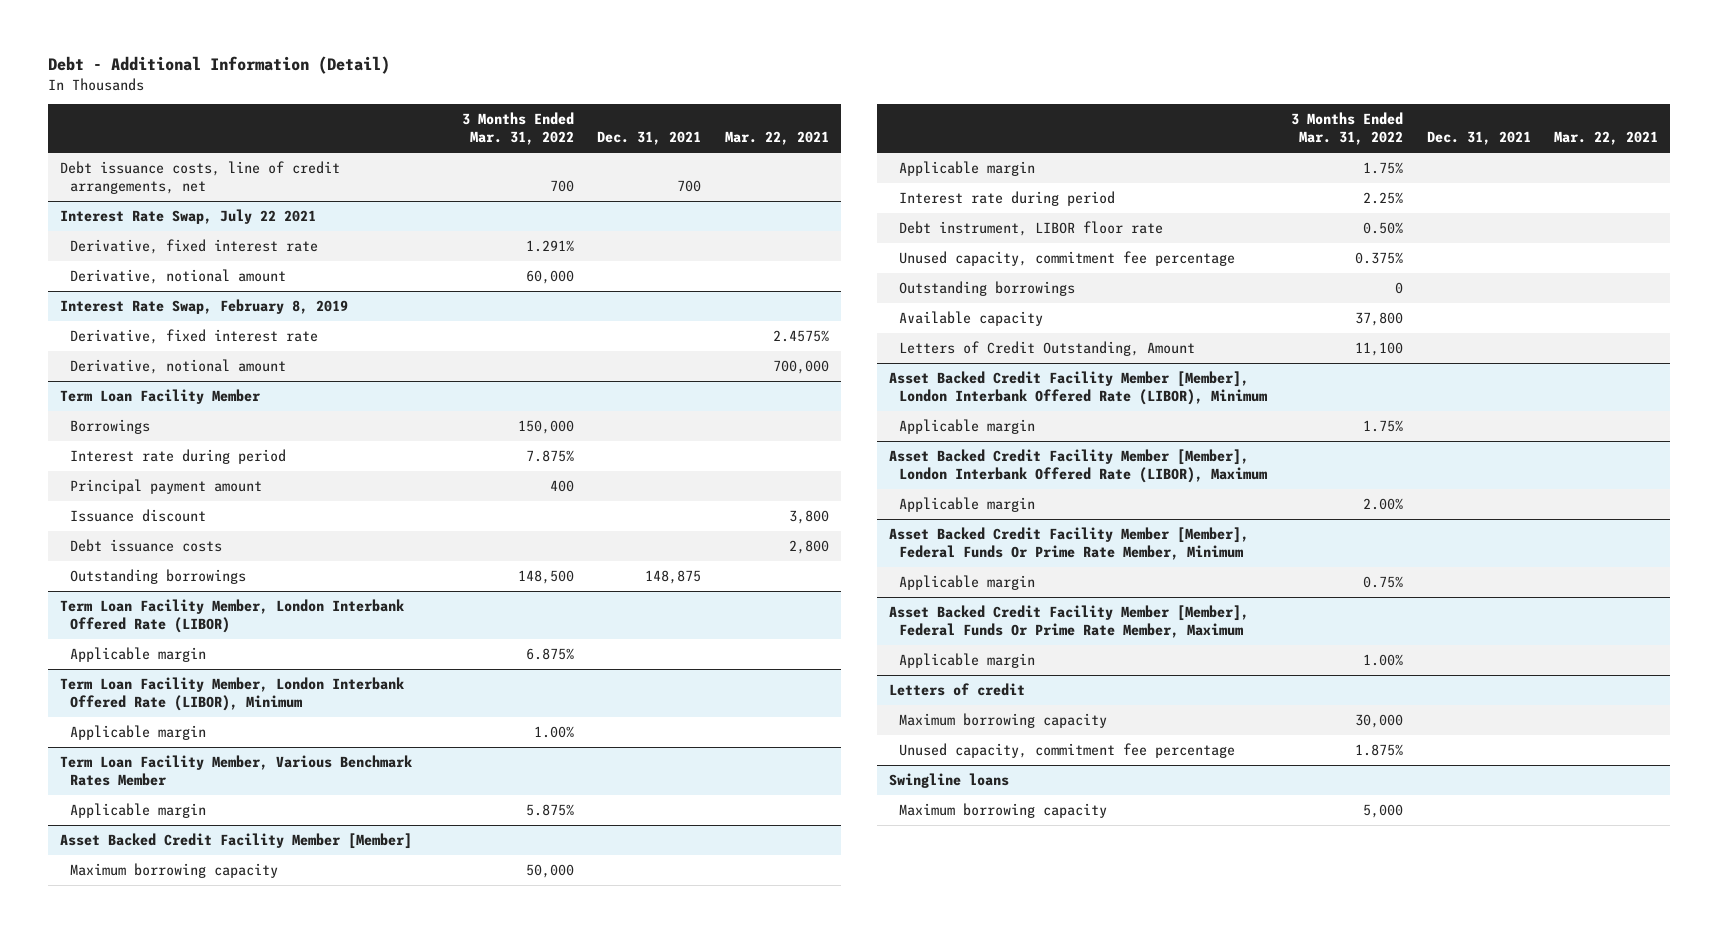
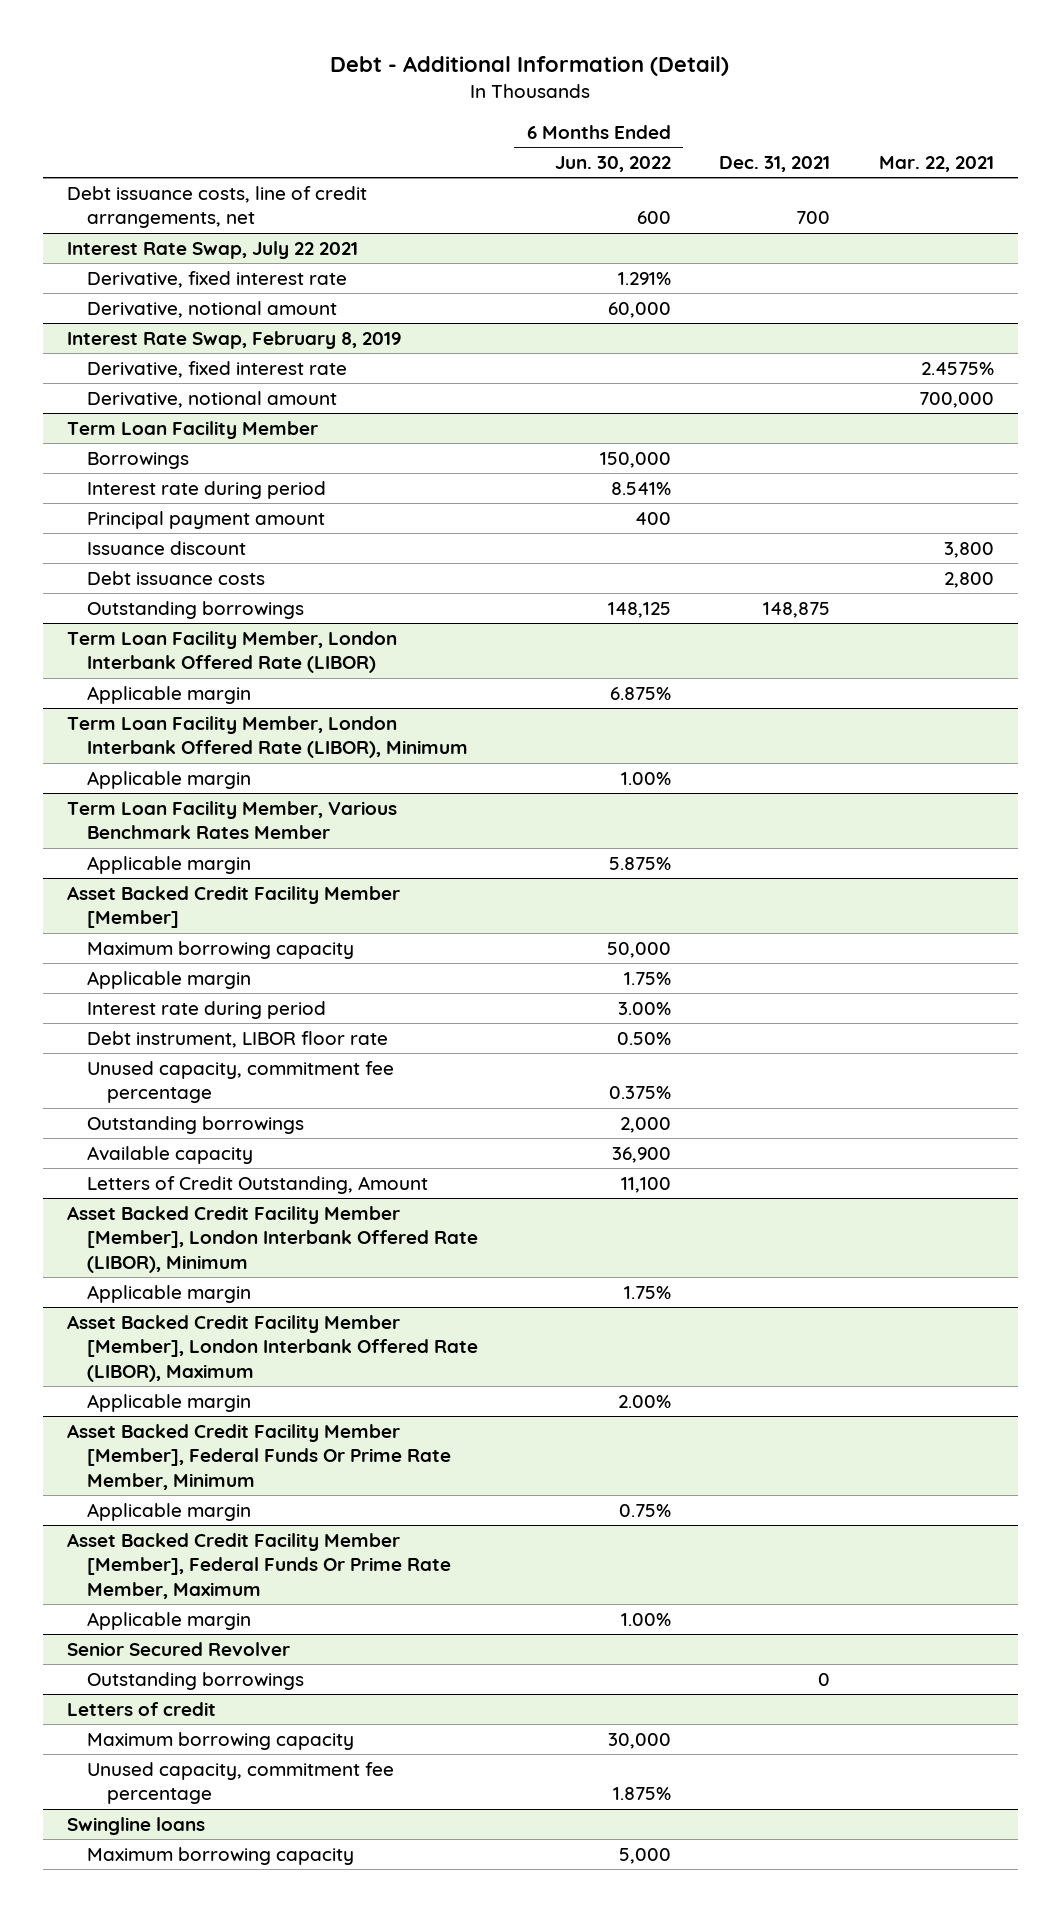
- | 3 Months Ended Mar. 31, 2022 | Dec. 31, 2021 | Mar. 22, 2021
+ | 6 Months Ended Jun. 30, 2022 | Dec. 31, 2021 | Mar. 22, 2021
+ Senior Secured Revolver
+ Outstanding borrowings | | 0 |

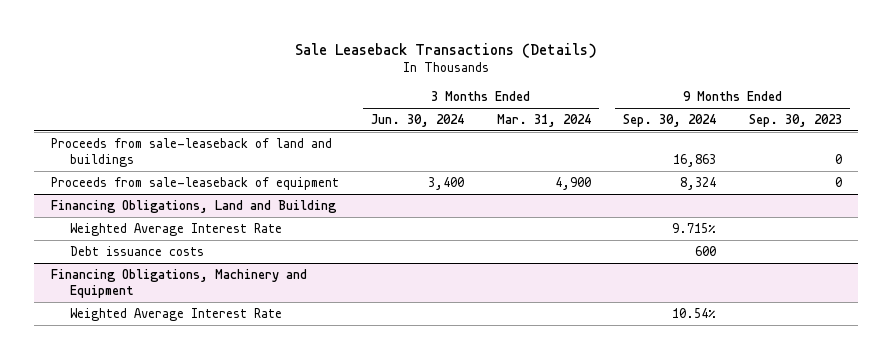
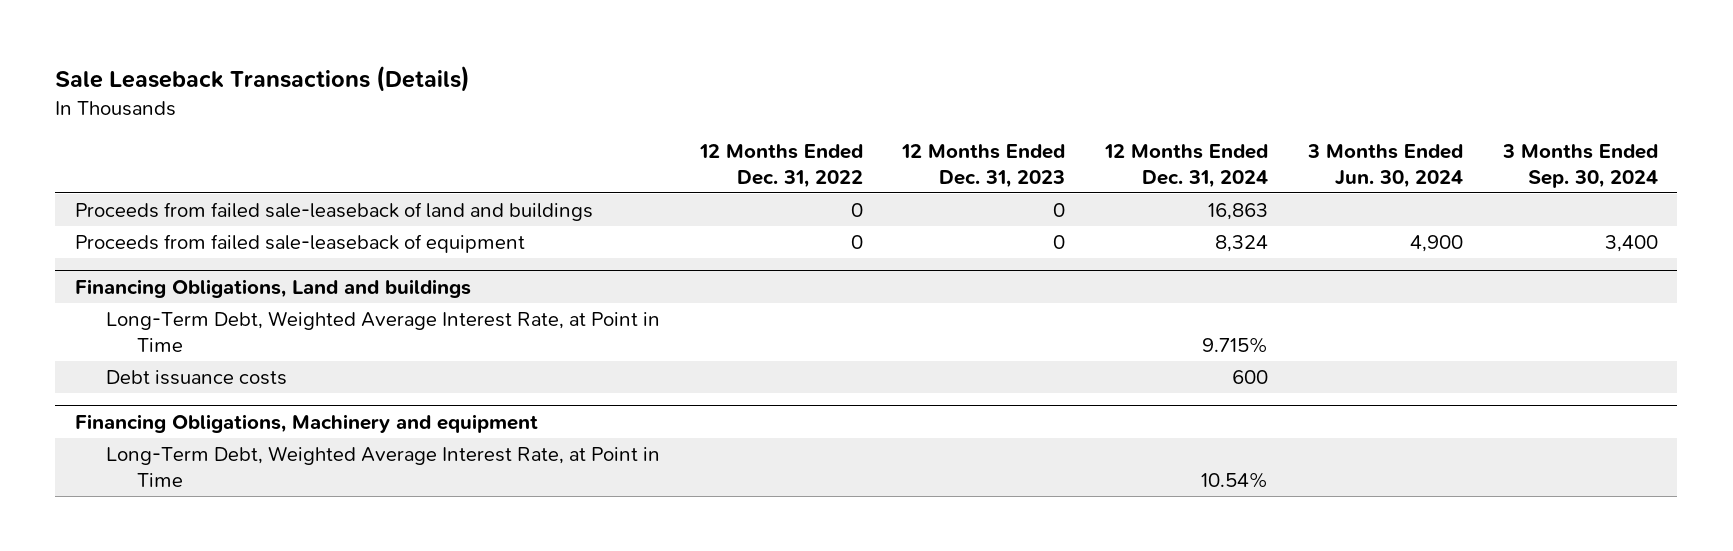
- | 3 Months Ended Jun. 30, 2024 | 3 Months Ended Mar. 31, 2024 | 9 Months Ended Sep. 30, 2024 | 9 Months Ended Sep. 30, 2023
+ | 12 Months Ended Dec. 31, 2022 | 12 Months Ended Dec. 31, 2023 | 12 Months Ended Dec. 31, 2024 | 3 Months Ended Jun. 30, 2024 | 3 Months Ended Sep. 30, 2024
- Proceeds from sale-leaseback of land and buildings | | | 16,863 | 0
- Proceeds from sale-leaseback of equipment | 3,400 | 4,900 | 8,324 | 0
- Financing Obligations, Land and Building
- Weighted Average Interest Rate | | | 9.715% |
+ Proceeds from failed sale-leaseback of land and buildings | 0 | 0 | 16,863 | |
+ Proceeds from failed sale-leaseback of equipment | 0 | 0 | 8,324 | 4,900 | 3,400
+ Financing Obligations, Land and buildings
+ Long-Term Debt, Weighted Average Interest Rate, at Point in Time | | | 9.715% | |
- Financing Obligations, Machinery and Equipment
- Weighted Average Interest Rate | | | 10.54% |
+ Financing Obligations, Machinery and equipment
+ Long-Term Debt, Weighted Average Interest Rate, at Point in Time | | | 10.54% | |

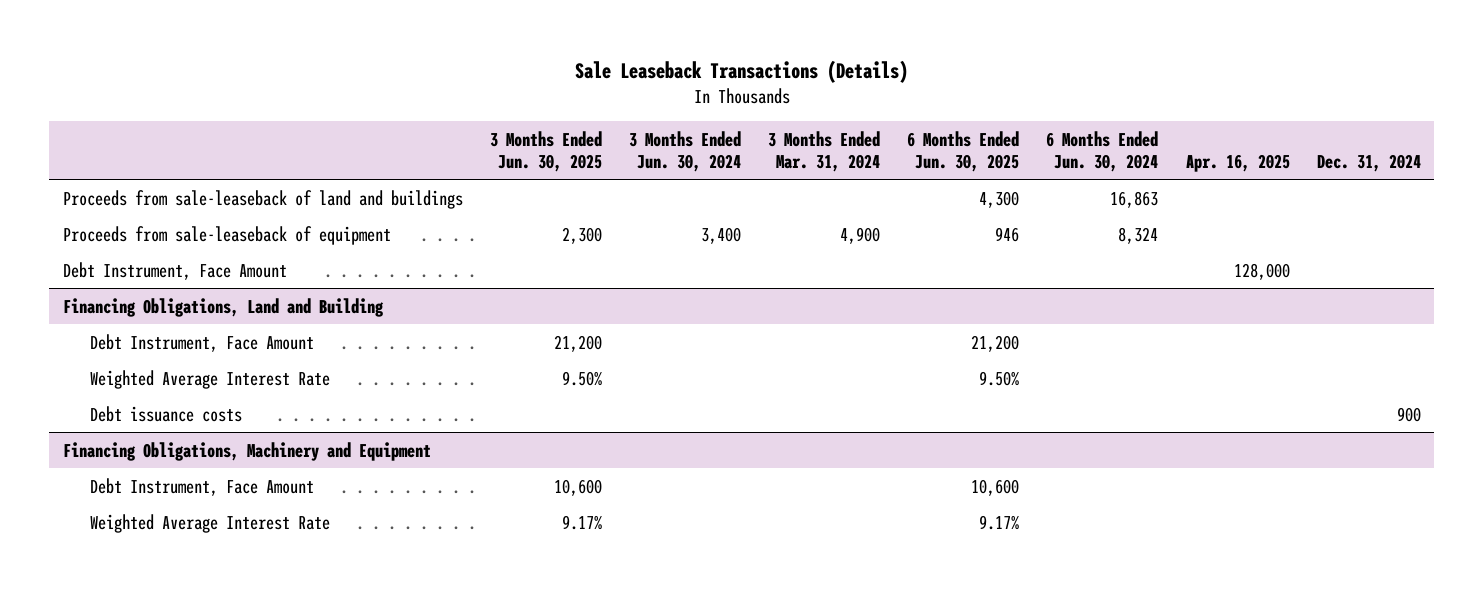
- | 12 Months Ended Dec. 31, 2022 | 12 Months Ended Dec. 31, 2023 | 12 Months Ended Dec. 31, 2024 | 3 Months Ended Jun. 30, 2024 | 3 Months Ended Sep. 30, 2024
+ | 3 Months Ended Jun. 30, 2025 | 3 Months Ended Jun. 30, 2024 | 3 Months Ended Mar. 31, 2024 | 6 Months Ended Jun. 30, 2025 | 6 Months Ended Jun. 30, 2024 | Apr. 16, 2025 | Dec. 31, 2024
- Proceeds from failed sale-leaseback of land and buildings | 0 | 0 | 16,863 | |
- Proceeds from failed sale-leaseback of equipment | 0 | 0 | 8,324 | 4,900 | 3,400
- Financing Obligations, Land and buildings
- Long-Term Debt, Weighted Average Interest Rate, at Point in Time | | | 9.715% | |
+ Proceeds from sale-leaseback of land and buildings | | | | 4,300 | 16,863 | |
+ Proceeds from sale-leaseback of equipment | 2,300 | 3,400 | 4,900 | 946 | 8,324 | |
+ Debt Instrument, Face Amount | | | | | | 128,000 |
+ Financing Obligations, Land and Building
+ Debt Instrument, Face Amount | 21,200 | | | 21,200 | | |
+ Weighted Average Interest Rate | 9.50% | | | 9.50% | | |
- Financing Obligations, Machinery and equipment
- Long-Term Debt, Weighted Average Interest Rate, at Point in Time | | | 10.54% | |
+ Financing Obligations, Machinery and Equipment
+ Debt Instrument, Face Amount | 10,600 | | | 10,600 | | |
+ Weighted Average Interest Rate | 9.17% | | | 9.17% | | |

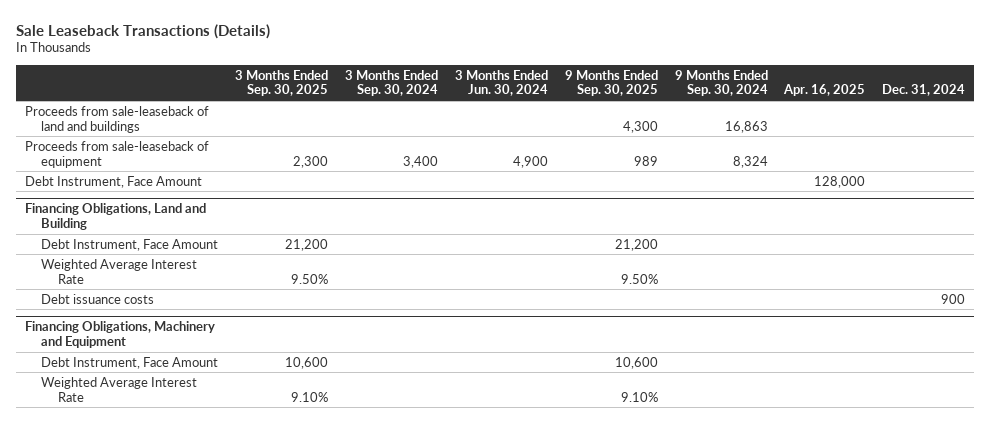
- | 3 Months Ended Jun. 30, 2025 | 3 Months Ended Jun. 30, 2024 | 3 Months Ended Mar. 31, 2024 | 6 Months Ended Jun. 30, 2025 | 6 Months Ended Jun. 30, 2024 | Apr. 16, 2025 | Dec. 31, 2024
+ | 3 Months Ended Sep. 30, 2025 | 3 Months Ended Sep. 30, 2024 | 3 Months Ended Jun. 30, 2024 | 9 Months Ended Sep. 30, 2025 | 9 Months Ended Sep. 30, 2024 | Apr. 16, 2025 | Dec. 31, 2024
- Proceeds from sale-leaseback of equipment | 2,300 | 3,400 | 4,900 | 946 | 8,324 | |
+ Proceeds from sale-leaseback of equipment | 2,300 | 3,400 | 4,900 | 989 | 8,324 | |

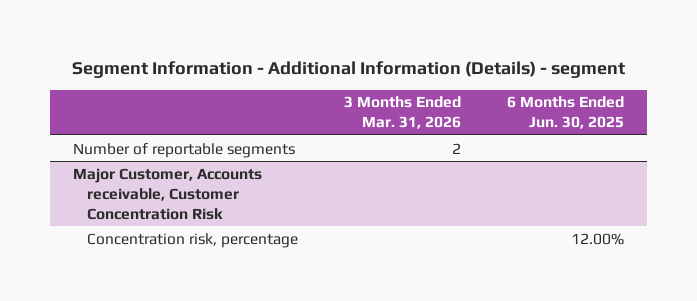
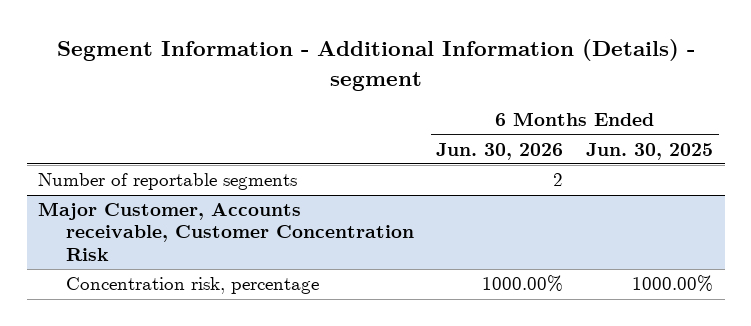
- | 3 Months Ended Mar. 31, 2026 | 6 Months Ended Jun. 30, 2025
+ | 6 Months Ended Jun. 30, 2026 | 6 Months Ended Jun. 30, 2025
@ Major Customer, Accounts receivable, Customer Concentration Risk
- Concentration risk, percentage | | 12.00%
+ Concentration risk, percentage | 1000.00% | 1000.00%

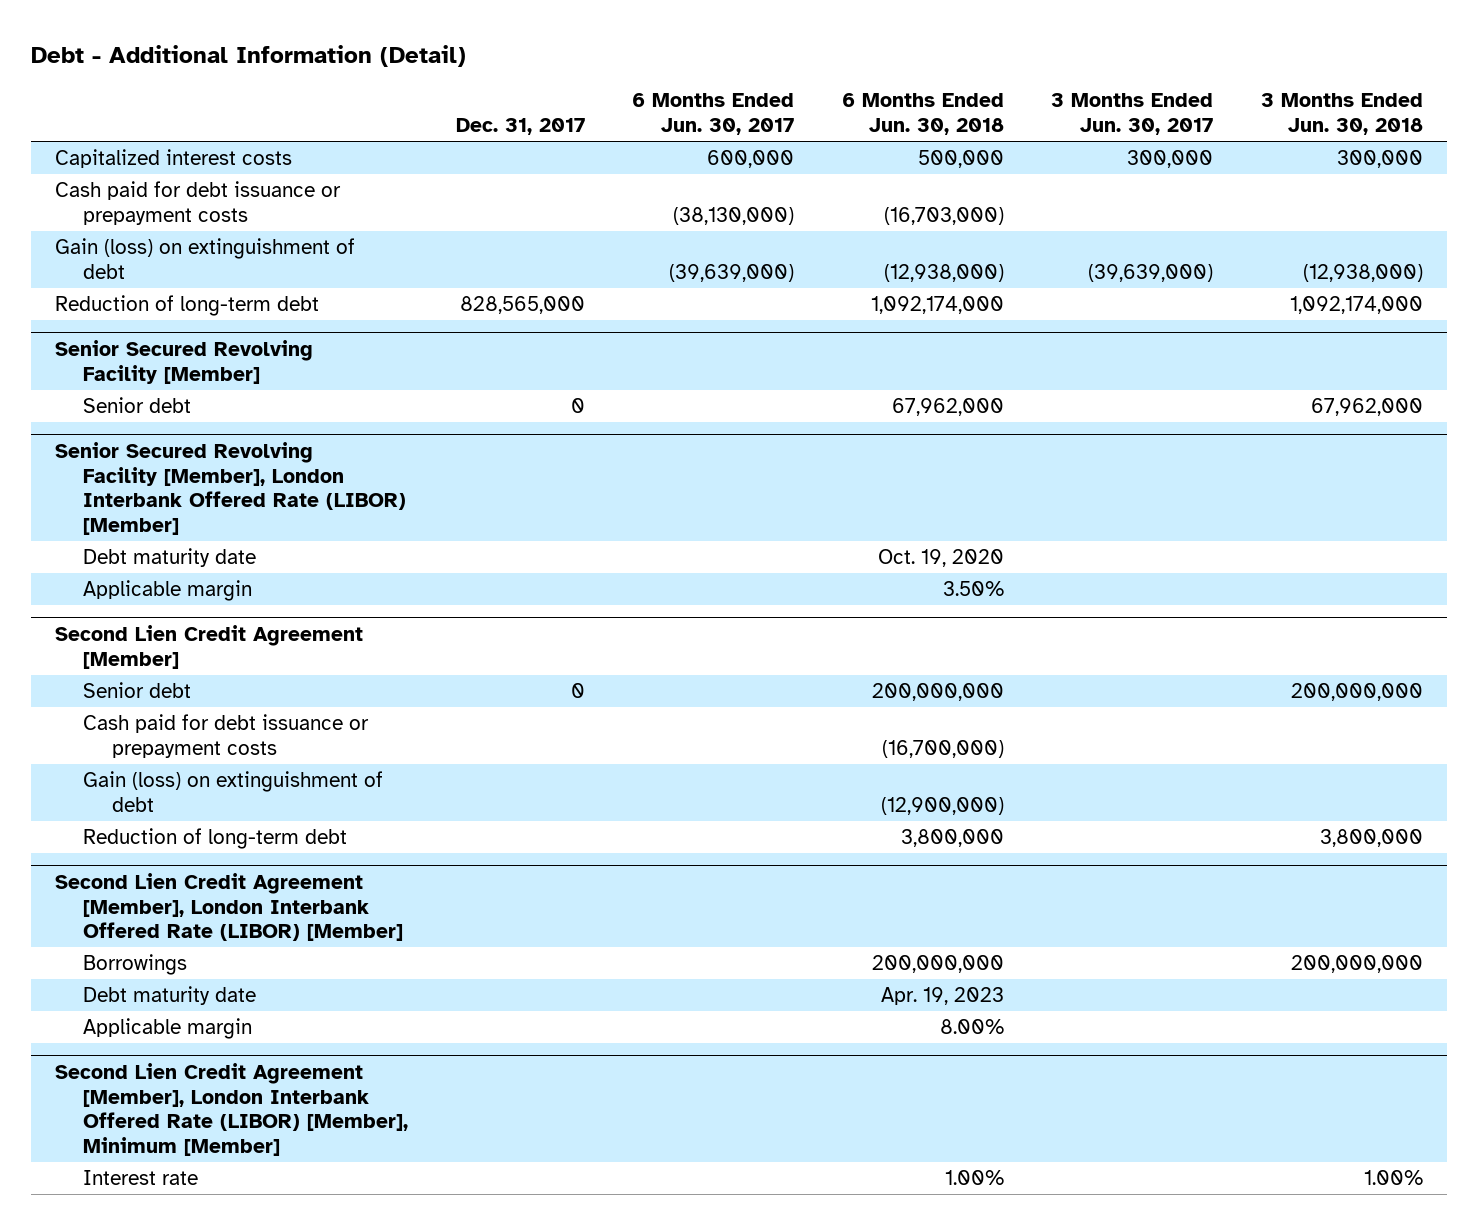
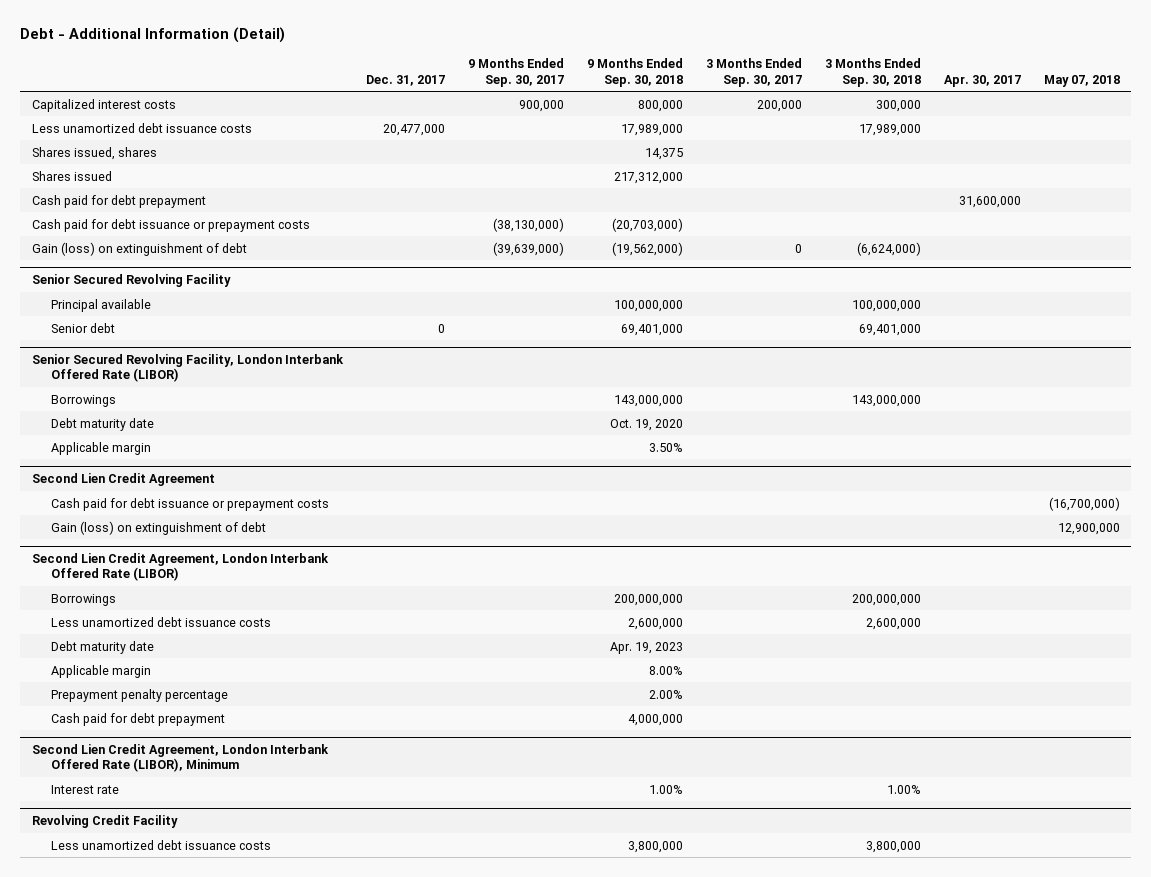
- | Dec. 31, 2017 | 6 Months Ended Jun. 30, 2017 | 6 Months Ended Jun. 30, 2018 | 3 Months Ended Jun. 30, 2017 | 3 Months Ended Jun. 30, 2018
+ | Dec. 31, 2017 | 9 Months Ended Sep. 30, 2017 | 9 Months Ended Sep. 30, 2018 | 3 Months Ended Sep. 30, 2017 | 3 Months Ended Sep. 30, 2018 | Apr. 30, 2017 | May 07, 2018
+ Less unamortized debt issuance costs | 20,477,000 | | 17,989,000 | | 17,989,000 | |
+ Shares issued, shares | | | 14,375 | | | |
+ Shares issued | | | 217,312,000 | | | |
+ Cash paid for debt prepayment | | | | | | 31,600,000 |
- Reduction of long-term debt | 828,565,000 | | 1,092,174,000 | | 1,092,174,000
- Senior Secured Revolving Facility [Member]
+ Senior Secured Revolving Facility
+ Principal available | | | 100,000,000 | | 100,000,000 | |
- Senior Secured Revolving Facility [Member], London Interbank Offered Rate (LIBOR) [Member]
+ Senior Secured Revolving Facility, London Interbank Offered Rate (LIBOR)
+ Borrowings | | | 143,000,000 | | 143,000,000 | |
- Second Lien Credit Agreement [Member]
- Senior debt | 0 | | 200,000,000 | | 200,000,000
+ Second Lien Credit Agreement
- Reduction of long-term debt | | | 3,800,000 | | 3,800,000
- Second Lien Credit Agreement [Member], London Interbank Offered Rate (LIBOR) [Member]
+ Second Lien Credit Agreement, London Interbank Offered Rate (LIBOR)
+ Less unamortized debt issuance costs | | | 2,600,000 | | 2,600,000 | |
- Second Lien Credit Agreement [Member], London Interbank Offered Rate (LIBOR) [Member], Minimum [Member]
+ Prepayment penalty percentage | | | 2.00% | | | |
+ Cash paid for debt prepayment | | | 4,000,000 | | | |
+ Second Lien Credit Agreement, London Interbank Offered Rate (LIBOR), Minimum
+ Revolving Credit Facility
+ Less unamortized debt issuance costs | | | 3,800,000 | | 3,800,000 | |

